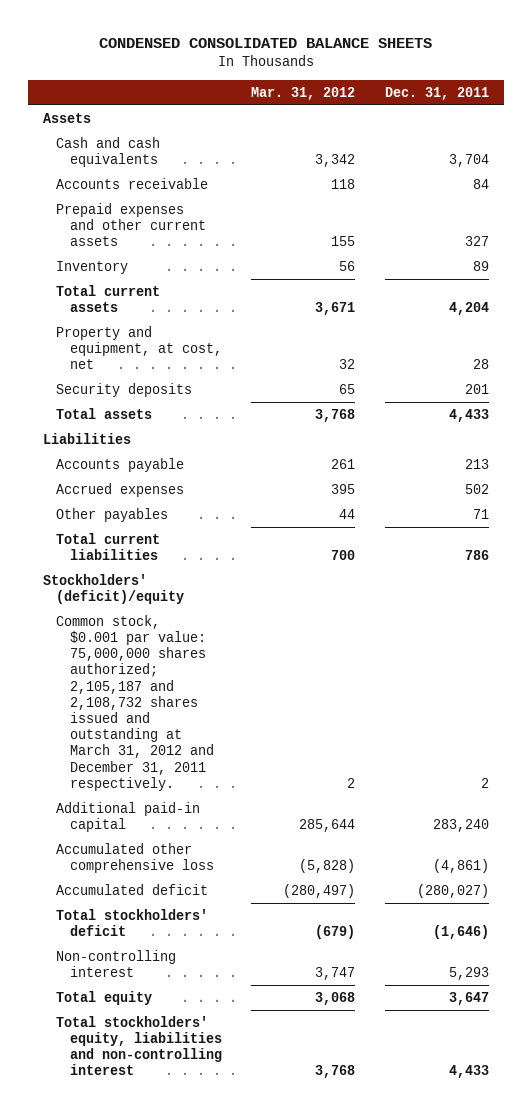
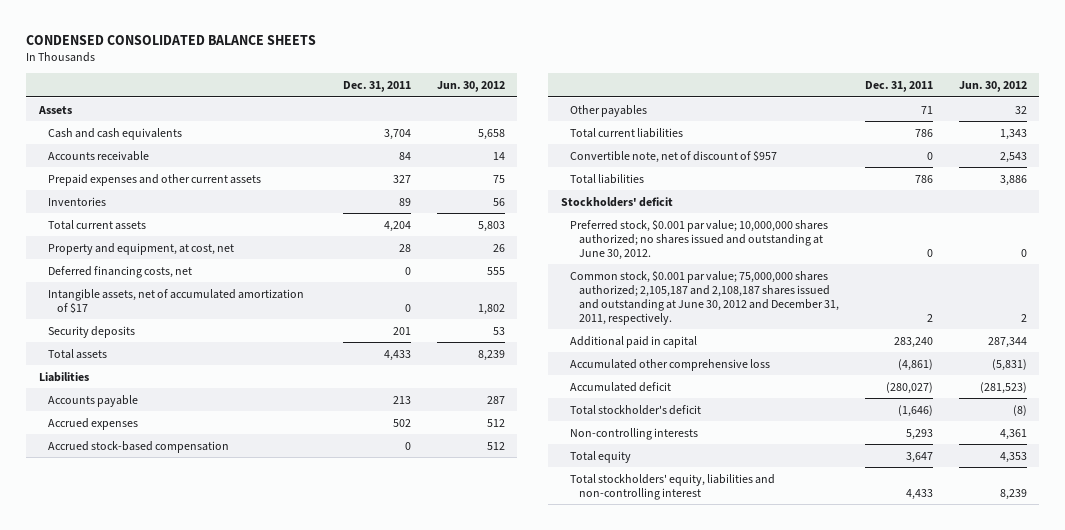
- | Mar. 31, 2012 | Dec. 31, 2011
+ | Dec. 31, 2011 | Jun. 30, 2012
- Inventory | 56 | 89
+ Inventories | 89 | 56
+ Deferred financing costs, net | 0 | 555
+ Intangible assets, net of accumulated amortization of $17 | 0 | 1,802
+ Accrued stock-based compensation | 0 | 512
- Stockholders' (deficit)/equity
- Common stock, $0.001 par value: 75,000,000 shares authorized; 2,105,187 and 2,108,732 shares issued and outstanding at March 31, 2012 and December 31, 2011 respectively. | 2 | 2
- Additional paid-in capital | 285,644 | 283,240
+ Convertible note, net of discount of $957 | 0 | 2,543
+ Total liabilities | 786 | 3,886
+ Stockholders' deficit
+ Preferred stock, $0.001 par value; 10,000,000 shares authorized; no shares issued and outstanding at June 30, 2012. | 0 | 0
+ Common stock, $0.001 par value; 75,000,000 shares authorized; 2,105,187 and 2,108,187 shares issued and outstanding at June 30, 2012 and December 31, 2011, respectively. | 2 | 2
+ Additional paid in capital | 283,240 | 287,344
- Total stockholders' deficit | (679) | (1,646)
- Non-controlling interest | 3,747 | 5,293
+ Total stockholder's deficit | (1,646) | (8)
+ Non-controlling interests | 5,293 | 4,361

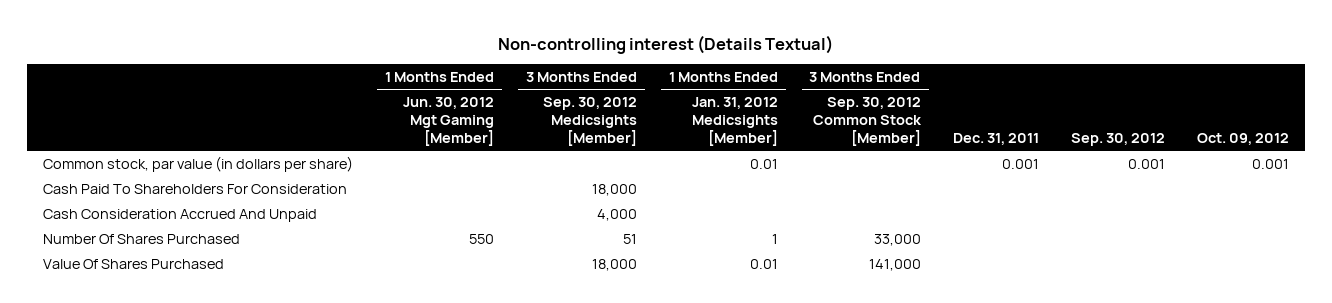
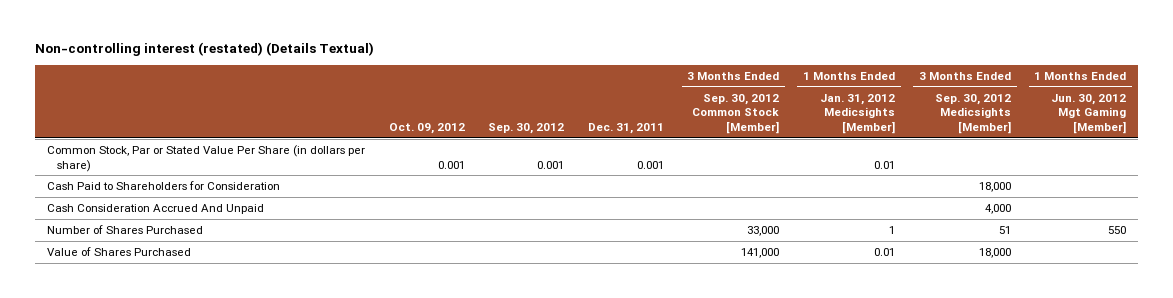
- Non-controlling interest (Details Textual)
+ Non-controlling interest (restated) (Details Textual)
- | 1 Months Ended Jun. 30, 2012 Mgt Gaming [Member] | 3 Months Ended Sep. 30, 2012 Medicsights [Member] | 1 Months Ended Jan. 31, 2012 Medicsights [Member] | 3 Months Ended Sep. 30, 2012 Common Stock [Member] | Dec. 31, 2011 | Sep. 30, 2012 | Oct. 09, 2012
+ | Oct. 09, 2012 | Sep. 30, 2012 | Dec. 31, 2011 | 3 Months Ended Sep. 30, 2012 Common Stock [Member] | 1 Months Ended Jan. 31, 2012 Medicsights [Member] | 3 Months Ended Sep. 30, 2012 Medicsights [Member] | 1 Months Ended Jun. 30, 2012 Mgt Gaming [Member]
- Common stock, par value (in dollars per share) | | | 0.01 | | 0.001 | 0.001 | 0.001
- Cash Paid To Shareholders For Consideration | | 18,000 | | | | |
+ Common Stock, Par or Stated Value Per Share (in dollars per share) | 0.001 | 0.001 | 0.001 | | 0.01 | |
+ Cash Paid to Shareholders for Consideration | | | | | | 18,000 |
- Number Of Shares Purchased | 550 | 51 | 1 | 33,000 | | |
- Value Of Shares Purchased | | 18,000 | 0.01 | 141,000 | | |
+ Number of Shares Purchased | | | | 33,000 | 1 | 51 | 550
+ Value of Shares Purchased | | | | 141,000 | 0.01 | 18,000 |

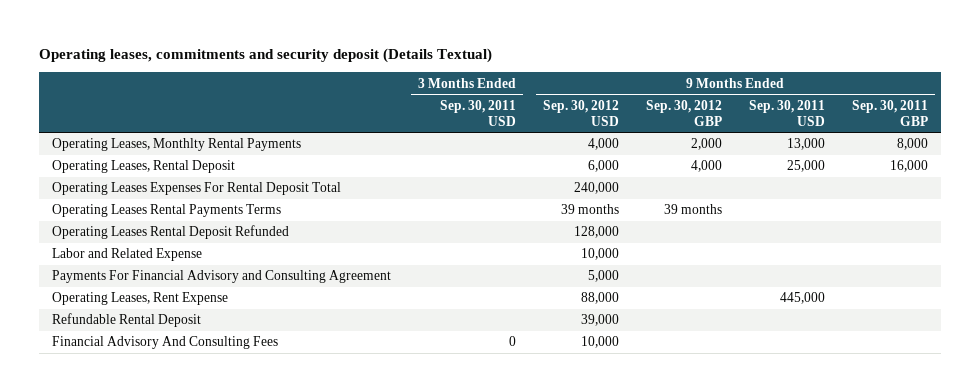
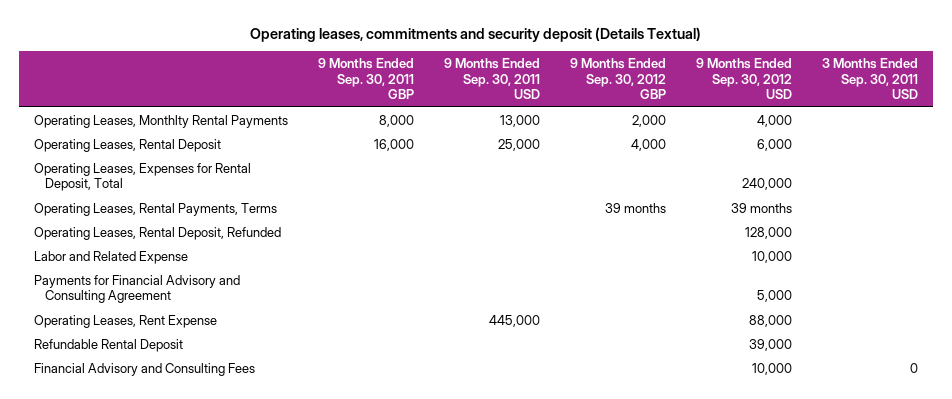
- | 3 Months Ended Sep. 30, 2011 USD | 9 Months Ended Sep. 30, 2012 USD | 9 Months Ended Sep. 30, 2012 GBP | 9 Months Ended Sep. 30, 2011 USD | 9 Months Ended Sep. 30, 2011 GBP
+ | 9 Months Ended Sep. 30, 2011 GBP | 9 Months Ended Sep. 30, 2011 USD | 9 Months Ended Sep. 30, 2012 GBP | 9 Months Ended Sep. 30, 2012 USD | 3 Months Ended Sep. 30, 2011 USD
- Operating Leases Expenses For Rental Deposit Total | | 240,000 | | |
- Operating Leases Rental Payments Terms | | 39 months | 39 months | |
- Operating Leases Rental Deposit Refunded | | 128,000 | | |
+ Operating Leases, Expenses for Rental Deposit, Total | | | | 240,000 |
+ Operating Leases, Rental Payments, Terms | | | 39 months | 39 months |
+ Operating Leases, Rental Deposit, Refunded | | | | 128,000 |
- Payments For Financial Advisory and Consulting Agreement | | 5,000 | | |
+ Payments for Financial Advisory and Consulting Agreement | | | | 5,000 |
- Financial Advisory And Consulting Fees | 0 | 10,000 | | |
+ Financial Advisory and Consulting Fees | | | | 10,000 | 0

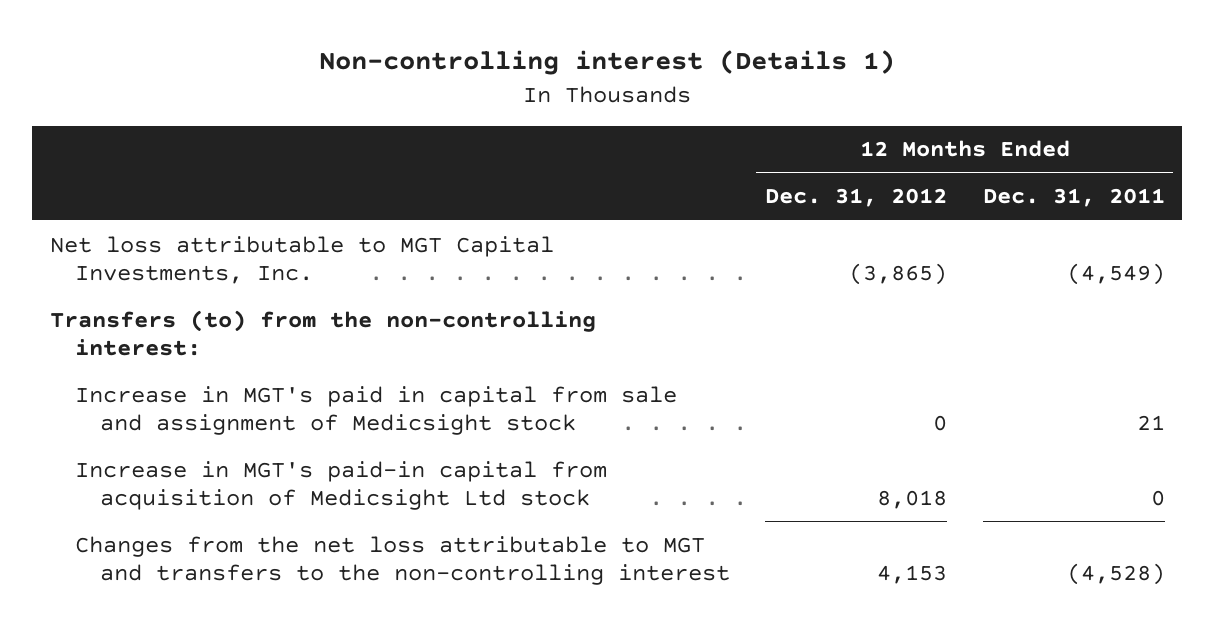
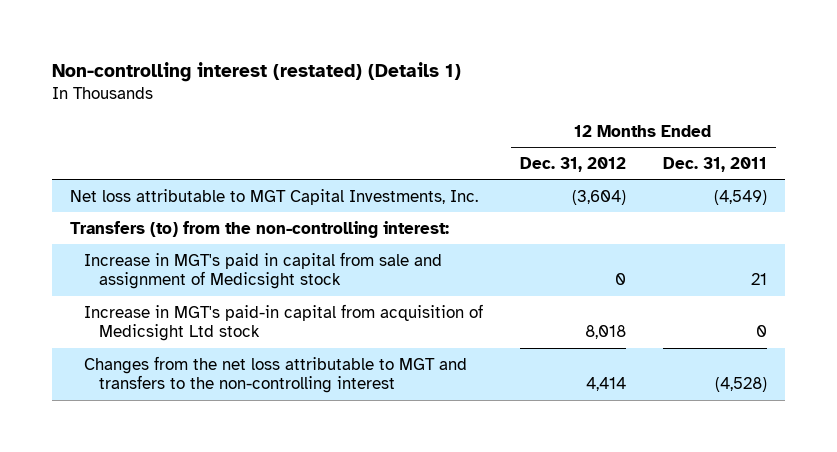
- Non-controlling interest (Details 1)
+ Non-controlling interest (restated) (Details 1)
- Net loss attributable to MGT Capital Investments, Inc. | (3,865) | (4,549)
+ Net loss attributable to MGT Capital Investments, Inc. | (3,604) | (4,549)
- Changes from the net loss attributable to MGT and transfers to the non-controlling interest | 4,153 | (4,528)
+ Changes from the net loss attributable to MGT and transfers to the non-controlling interest | 4,414 | (4,528)

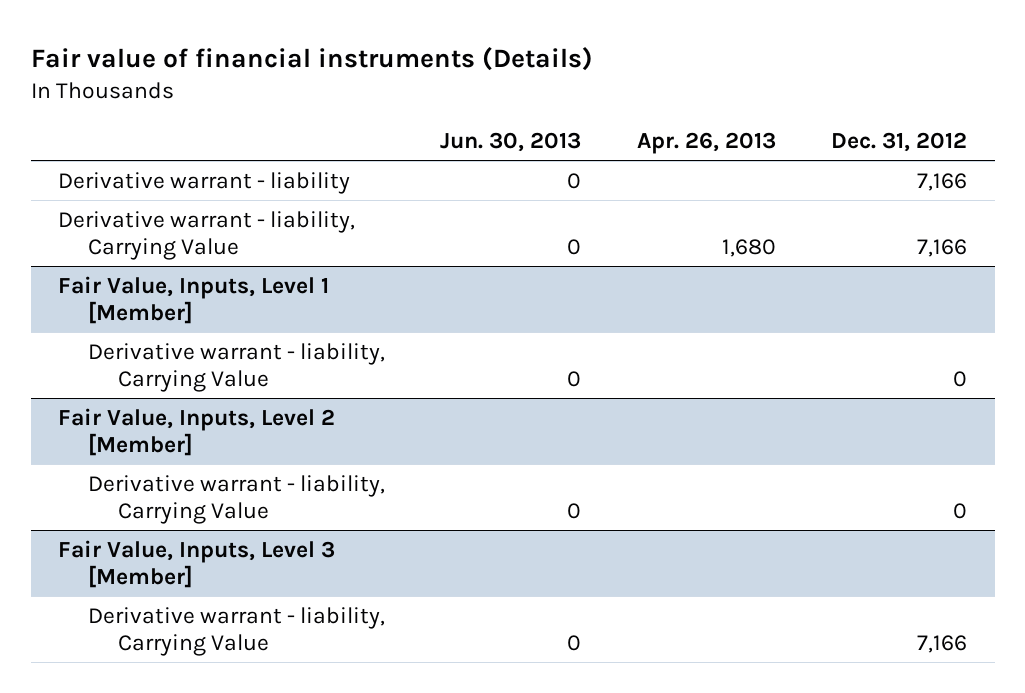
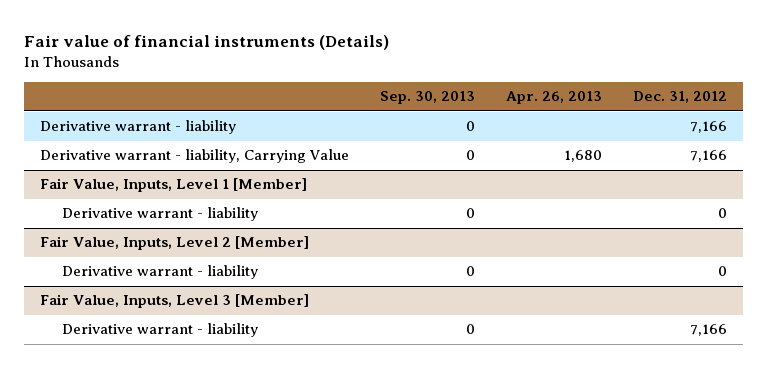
- | Jun. 30, 2013 | Apr. 26, 2013 | Dec. 31, 2012
+ | Sep. 30, 2013 | Apr. 26, 2013 | Dec. 31, 2012
@ Fair Value, Inputs, Level 1 [Member]
- Derivative warrant - liability, Carrying Value | 0 | | 0
+ Derivative warrant - liability | 0 | | 0
@ Fair Value, Inputs, Level 2 [Member]
- Derivative warrant - liability, Carrying Value | 0 | | 0
+ Derivative warrant - liability | 0 | | 0
@ Fair Value, Inputs, Level 3 [Member]
- Derivative warrant - liability, Carrying Value | 0 | | 7,166
+ Derivative warrant - liability | 0 | | 7,166

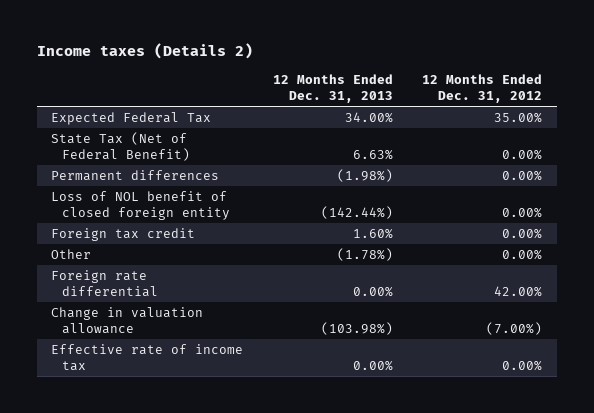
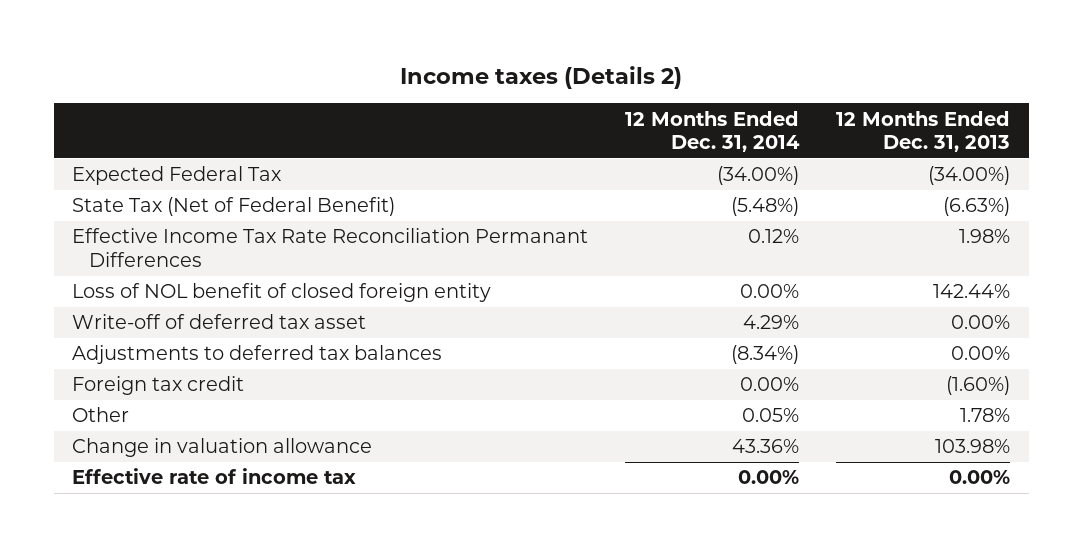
- | 12 Months Ended Dec. 31, 2013 | 12 Months Ended Dec. 31, 2012
+ | 12 Months Ended Dec. 31, 2014 | 12 Months Ended Dec. 31, 2013
- Expected Federal Tax | 34.00% | 35.00%
- State Tax (Net of Federal Benefit) | 6.63% | 0.00%
- Permanent differences | (1.98%) | 0.00%
- Loss of NOL benefit of closed foreign entity | (142.44%) | 0.00%
- Foreign tax credit | 1.60% | 0.00%
- Other | (1.78%) | 0.00%
- Foreign rate differential | 0.00% | 42.00%
- Change in valuation allowance | (103.98%) | (7.00%)
+ Expected Federal Tax | (34.00%) | (34.00%)
+ State Tax (Net of Federal Benefit) | (5.48%) | (6.63%)
+ Effective Income Tax Rate Reconciliation Permanant Differences | 0.12% | 1.98%
+ Loss of NOL benefit of closed foreign entity | 0.00% | 142.44%
+ Write-off of deferred tax asset | 4.29% | 0.00%
+ Adjustments to deferred tax balances | (8.34%) | 0.00%
+ Foreign tax credit | 0.00% | (1.60%)
+ Other | 0.05% | 1.78%
+ Change in valuation allowance | 43.36% | 103.98%

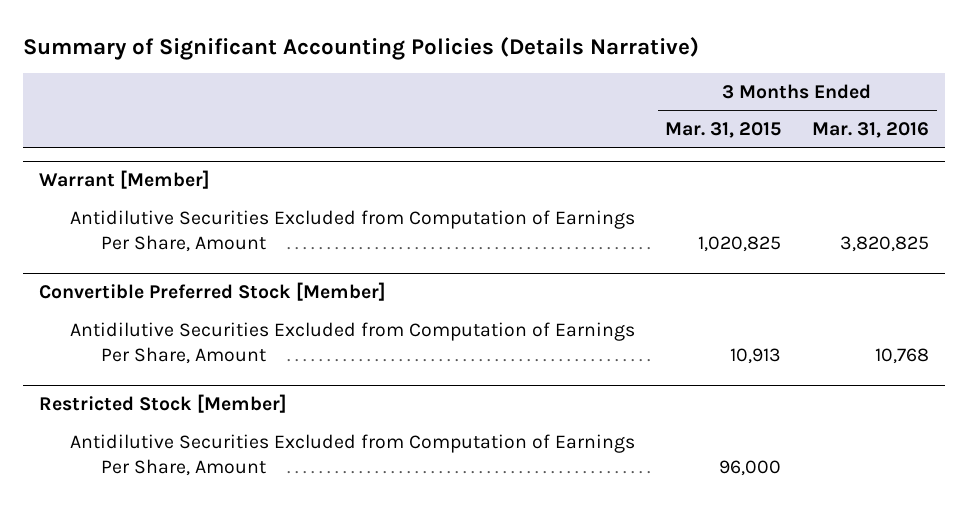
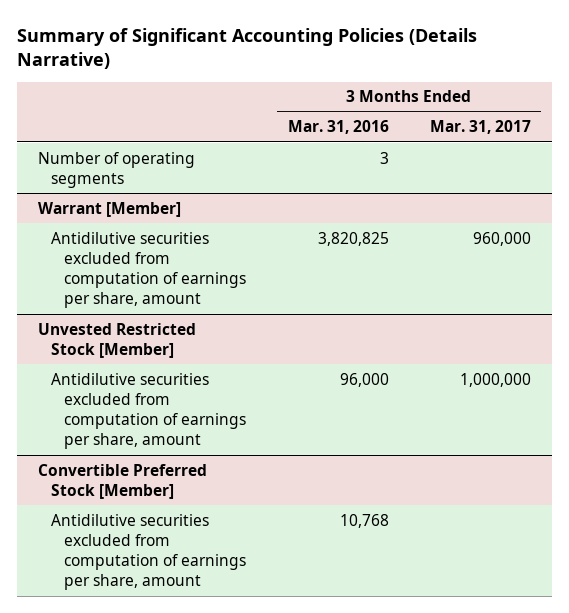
- | 3 Months Ended Mar. 31, 2015 | 3 Months Ended Mar. 31, 2016
+ | 3 Months Ended Mar. 31, 2016 | 3 Months Ended Mar. 31, 2017
+ Number of operating segments | 3 |
@ Warrant [Member]
- Antidilutive Securities Excluded from Computation of Earnings Per Share, Amount | 1,020,825 | 3,820,825
+ Antidilutive securities excluded from computation of earnings per share, amount | 3,820,825 | 960,000
+ Unvested Restricted Stock [Member]
+ Antidilutive securities excluded from computation of earnings per share, amount | 96,000 | 1,000,000
@ Convertible Preferred Stock [Member]
- Antidilutive Securities Excluded from Computation of Earnings Per Share, Amount | 10,913 | 10,768
- Restricted Stock [Member]
- Antidilutive Securities Excluded from Computation of Earnings Per Share, Amount | 96,000 |
@ Convertible Preferred Stock [Member]
+ Antidilutive securities excluded from computation of earnings per share, amount | 10,768 |

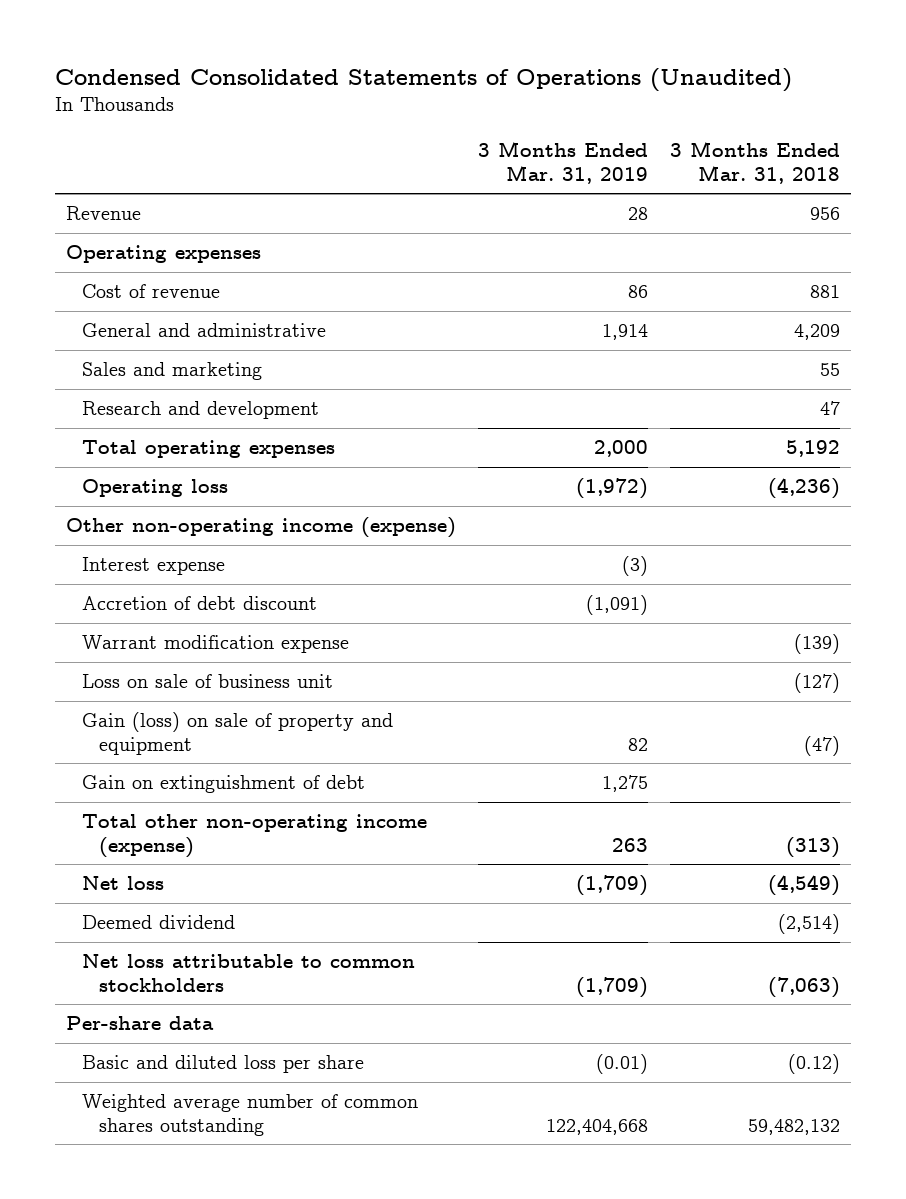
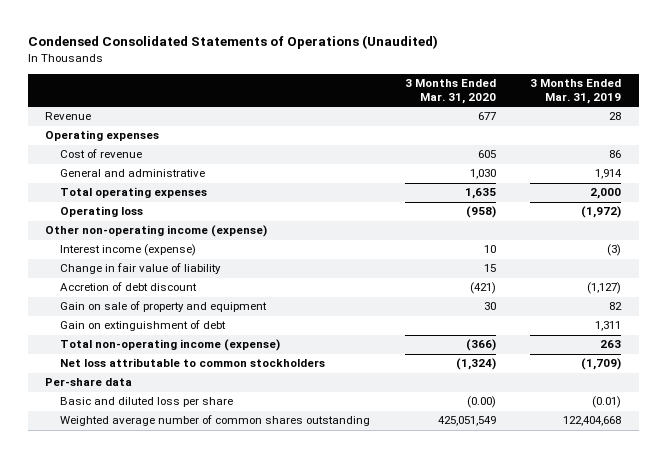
- | 3 Months Ended Mar. 31, 2019 | 3 Months Ended Mar. 31, 2018
+ | 3 Months Ended Mar. 31, 2020 | 3 Months Ended Mar. 31, 2019
- Sales and marketing | | 55
- Research and development | | 47
- Interest expense | (3) |
- Accretion of debt discount | (1,091) |
- Warrant modification expense | | (139)
- Loss on sale of business unit | | (127)
- Gain (loss) on sale of property and equipment | 82 | (47)
- Gain on extinguishment of debt | 1,275 |
- Total other non-operating income (expense) | 263 | (313)
- Net loss | (1,709) | (4,549)
- Deemed dividend | | (2,514)
+ Interest income (expense) | 10 | (3)
+ Change in fair value of liability | 15 |
+ Accretion of debt discount | (421) | (1,127)
+ Gain on sale of property and equipment | 30 | 82
+ Gain on extinguishment of debt | | 1,311
+ Total non-operating income (expense) | (366) | 263

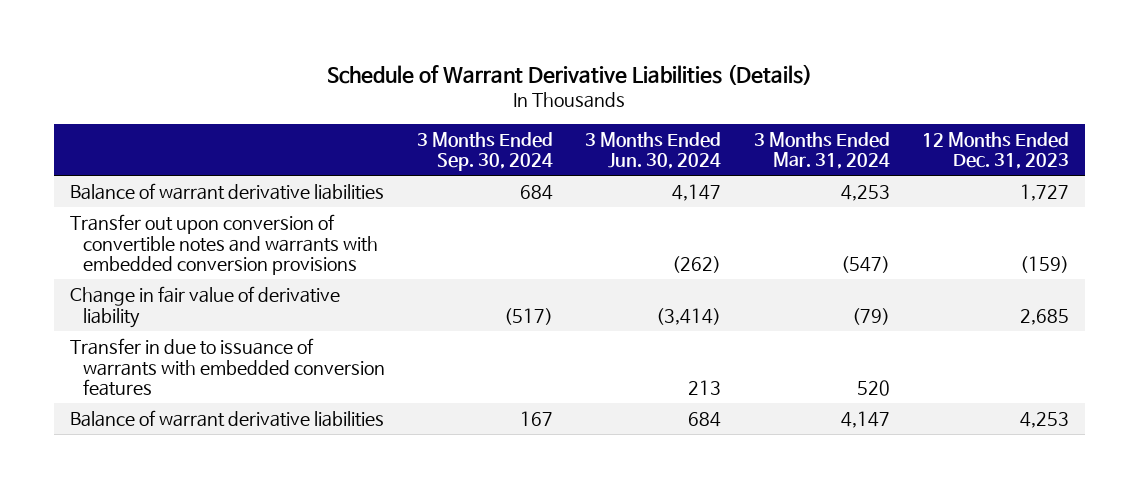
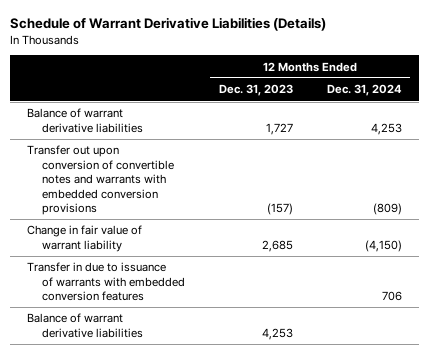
- | 3 Months Ended Sep. 30, 2024 | 3 Months Ended Jun. 30, 2024 | 3 Months Ended Mar. 31, 2024 | 12 Months Ended Dec. 31, 2023
+ | 12 Months Ended Dec. 31, 2023 | 12 Months Ended Dec. 31, 2024
- Transfer out upon conversion of convertible notes and warrants with embedded conversion provisions | | (262) | (547) | (159)
- Change in fair value of derivative liability | (517) | (3,414) | (79) | 2,685
+ Transfer out upon conversion of convertible notes and warrants with embedded conversion provisions | (157) | (809)
+ Change in fair value of warrant liability | 2,685 | (4,150)

